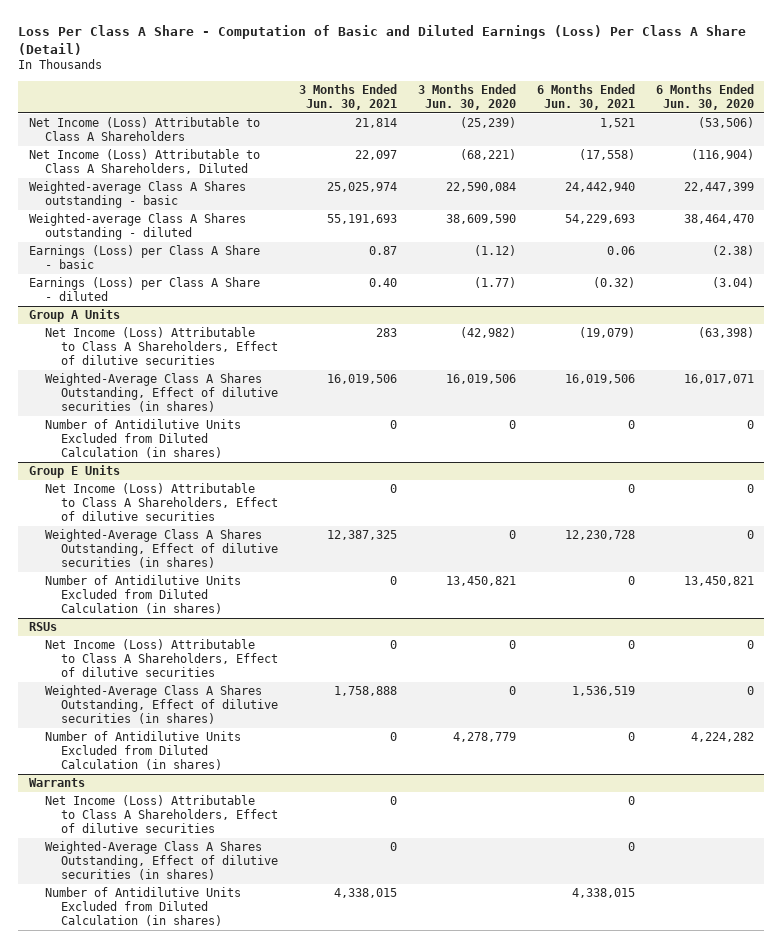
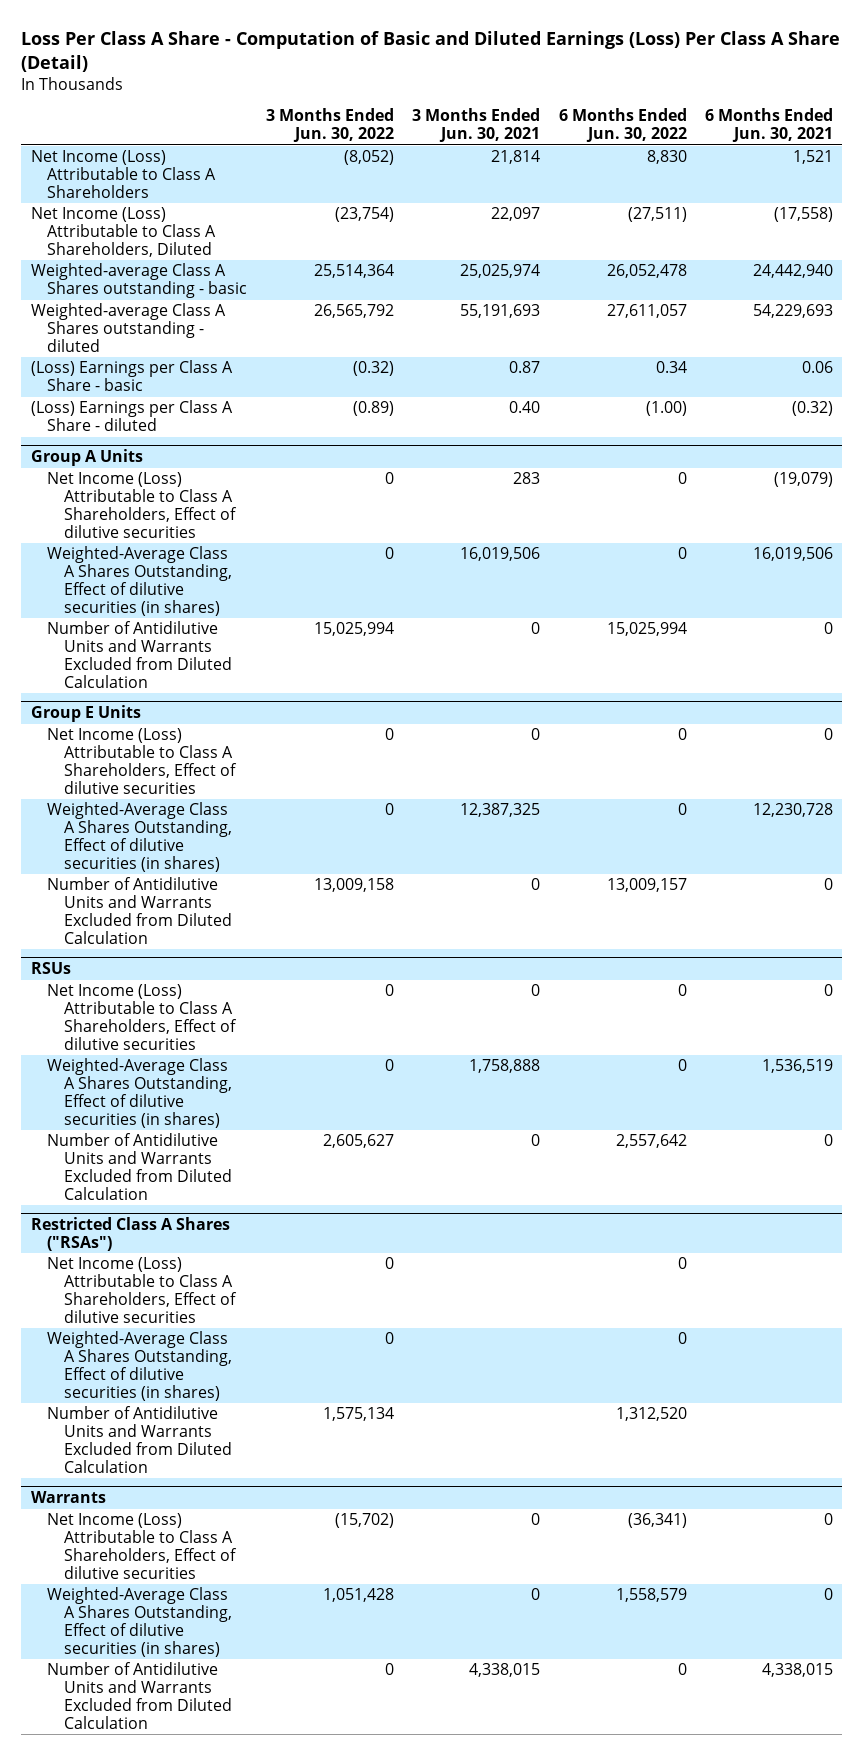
- | 3 Months Ended Jun. 30, 2021 | 3 Months Ended Jun. 30, 2020 | 6 Months Ended Jun. 30, 2021 | 6 Months Ended Jun. 30, 2020
+ | 3 Months Ended Jun. 30, 2022 | 3 Months Ended Jun. 30, 2021 | 6 Months Ended Jun. 30, 2022 | 6 Months Ended Jun. 30, 2021
- Earnings (Loss) per Class A Share - basic | 0.87 | (1.12) | 0.06 | (2.38)
- Earnings (Loss) per Class A Share - diluted | 0.40 | (1.77) | (0.32) | (3.04)
+ (Loss) Earnings per Class A Share - basic | (0.32) | 0.87 | 0.34 | 0.06
+ (Loss) Earnings per Class A Share - diluted | (0.89) | 0.40 | (1.00) | (0.32)
@ Group A Units
- Number of Antidilutive Units Excluded from Diluted Calculation (in shares) | 0 | 0 | 0 | 0
+ Number of Antidilutive Units and Warrants Excluded from Diluted Calculation | 15,025,994 | 0 | 15,025,994 | 0
@ Group E Units
- Number of Antidilutive Units Excluded from Diluted Calculation (in shares) | 0 | 13,450,821 | 0 | 13,450,821
+ Number of Antidilutive Units and Warrants Excluded from Diluted Calculation | 13,009,158 | 0 | 13,009,157 | 0
@ RSUs
- Number of Antidilutive Units Excluded from Diluted Calculation (in shares) | 0 | 4,278,779 | 0 | 4,224,282
+ Number of Antidilutive Units and Warrants Excluded from Diluted Calculation | 2,605,627 | 0 | 2,557,642 | 0
+ Restricted Class A Shares ("RSAs")
+ Net Income (Loss) Attributable to Class A Shareholders, Effect of dilutive securities | 0 | | 0 |
+ Weighted-Average Class A Shares Outstanding, Effect of dilutive securities (in shares) | 0 | | 0 |
+ Number of Antidilutive Units and Warrants Excluded from Diluted Calculation | 1,575,134 | | 1,312,520 |
@ Warrants
- Number of Antidilutive Units Excluded from Diluted Calculation (in shares) | 4,338,015 | | 4,338,015 |
+ Number of Antidilutive Units and Warrants Excluded from Diluted Calculation | 0 | 4,338,015 | 0 | 4,338,015

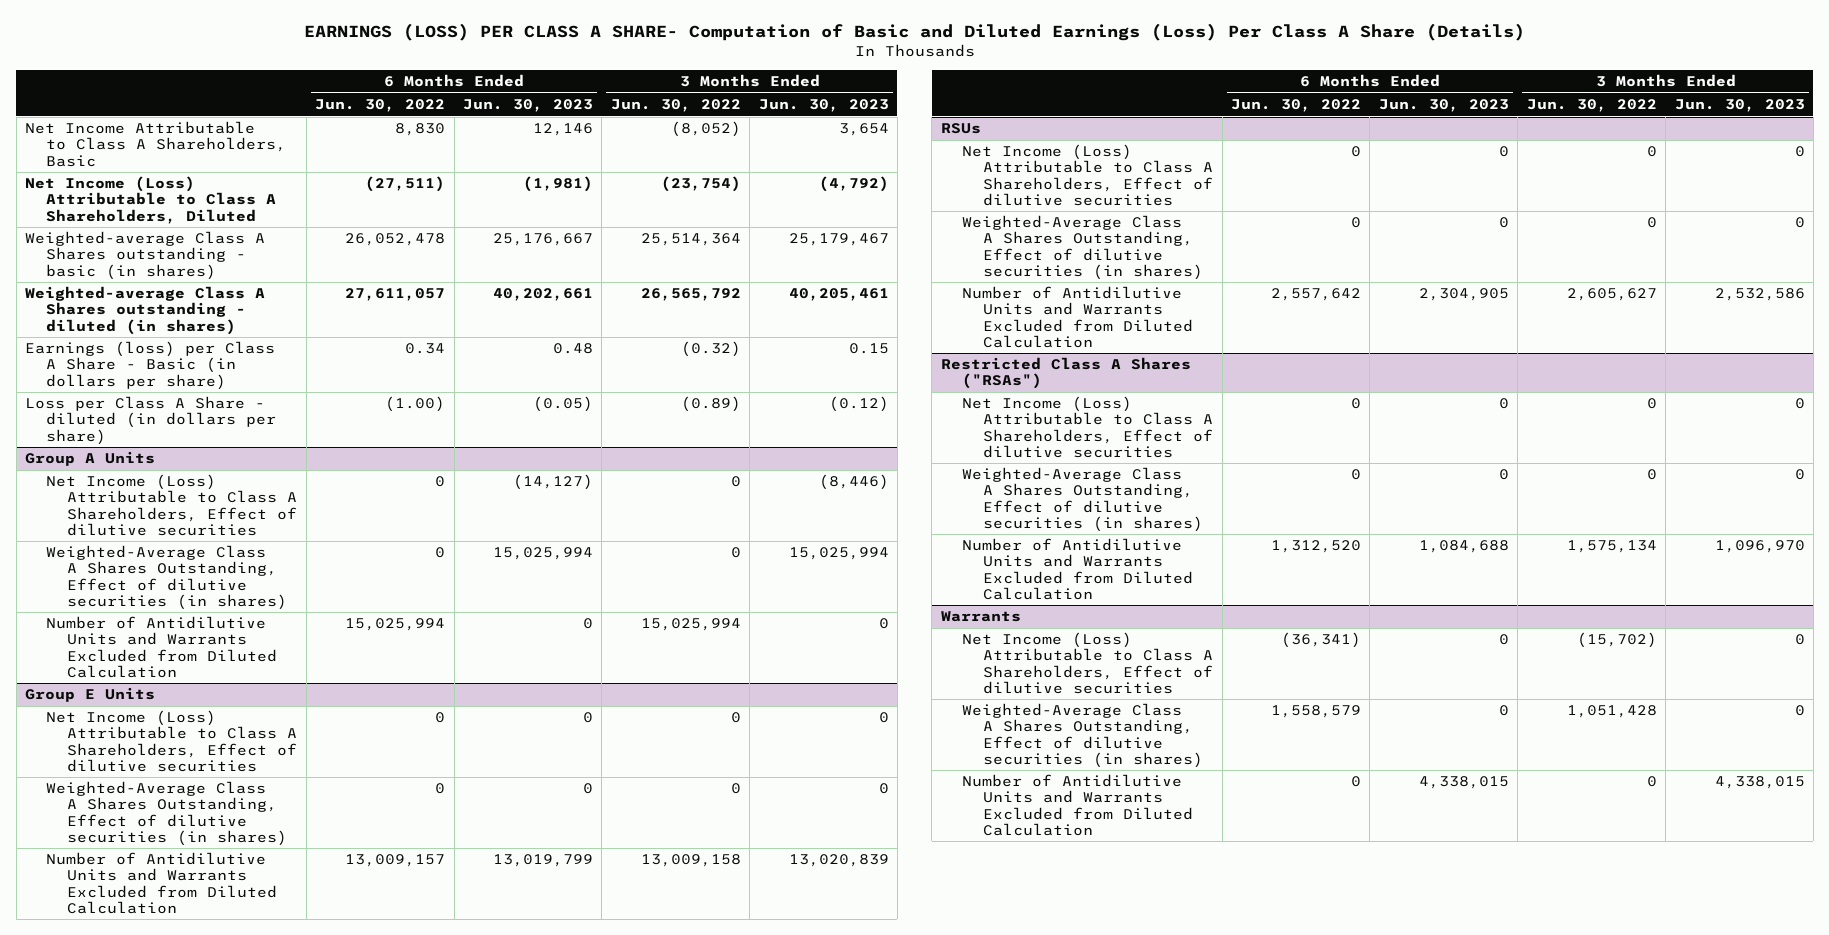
- Loss Per Class A Share - Computation of Basic and Diluted Earnings (Loss) Per Class A Share (Detail)
+ EARNINGS (LOSS) PER CLASS A SHARE- Computation of Basic and Diluted Earnings (Loss) Per Class A Share (Details)
- | 3 Months Ended Jun. 30, 2022 | 3 Months Ended Jun. 30, 2021 | 6 Months Ended Jun. 30, 2022 | 6 Months Ended Jun. 30, 2021
+ | 6 Months Ended Jun. 30, 2022 | 6 Months Ended Jun. 30, 2023 | 3 Months Ended Jun. 30, 2022 | 3 Months Ended Jun. 30, 2023
- Net Income (Loss) Attributable to Class A Shareholders | (8,052) | 21,814 | 8,830 | 1,521
+ Net Income Attributable to Class A Shareholders, Basic | 8,830 | 12,146 | (8,052) | 3,654
- Weighted-average Class A Shares outstanding - basic | 25,514,364 | 25,025,974 | 26,052,478 | 24,442,940
- Weighted-average Class A Shares outstanding - diluted | 26,565,792 | 55,191,693 | 27,611,057 | 54,229,693
- (Loss) Earnings per Class A Share - basic | (0.32) | 0.87 | 0.34 | 0.06
- (Loss) Earnings per Class A Share - diluted | (0.89) | 0.40 | (1.00) | (0.32)
+ Weighted-average Class A Shares outstanding - basic (in shares) | 26,052,478 | 25,176,667 | 25,514,364 | 25,179,467
+ Weighted-average Class A Shares outstanding - diluted (in shares) | 27,611,057 | 40,202,661 | 26,565,792 | 40,205,461
+ Earnings (loss) per Class A Share - Basic (in dollars per share) | 0.34 | 0.48 | (0.32) | 0.15
+ Loss per Class A Share - diluted (in dollars per share) | (1.00) | (0.05) | (0.89) | (0.12)

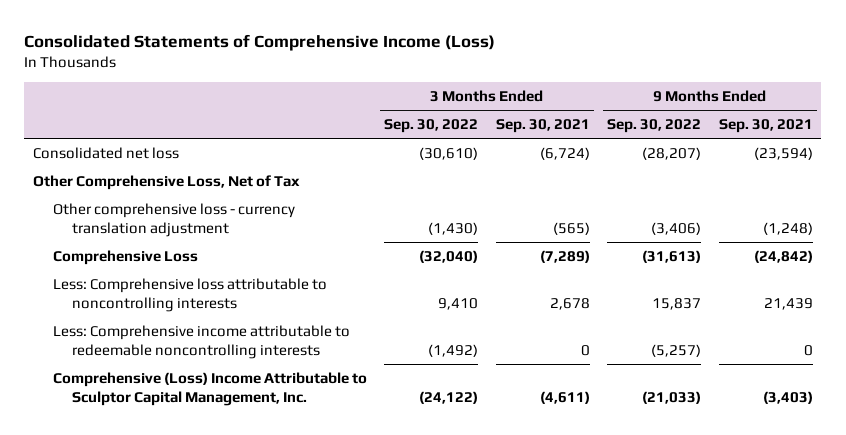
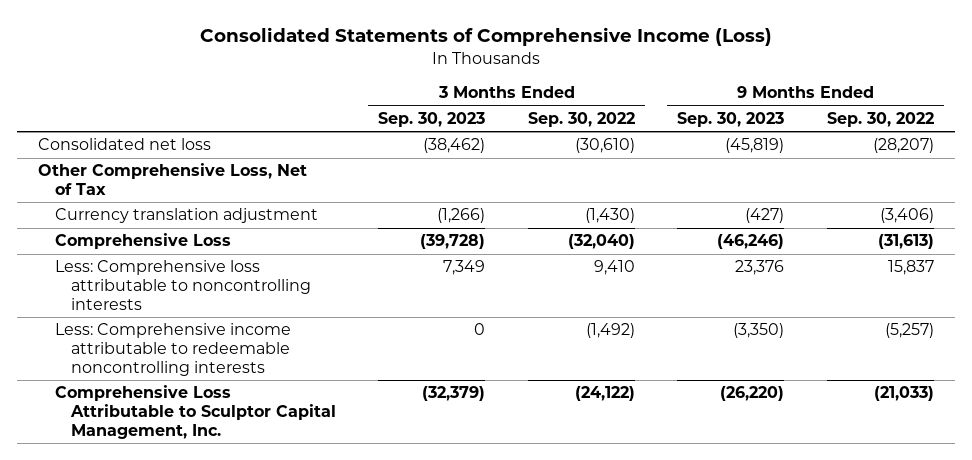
- | 3 Months Ended Sep. 30, 2022 | 3 Months Ended Sep. 30, 2021 | 9 Months Ended Sep. 30, 2022 | 9 Months Ended Sep. 30, 2021
+ | 3 Months Ended Sep. 30, 2023 | 3 Months Ended Sep. 30, 2022 | 9 Months Ended Sep. 30, 2023 | 9 Months Ended Sep. 30, 2022
- Other comprehensive loss - currency translation adjustment | (1,430) | (565) | (3,406) | (1,248)
+ Currency translation adjustment | (1,266) | (1,430) | (427) | (3,406)
- Comprehensive (Loss) Income Attributable to Sculptor Capital Management, Inc. | (24,122) | (4,611) | (21,033) | (3,403)
+ Comprehensive Loss Attributable to Sculptor Capital Management, Inc. | (32,379) | (24,122) | (26,220) | (21,033)

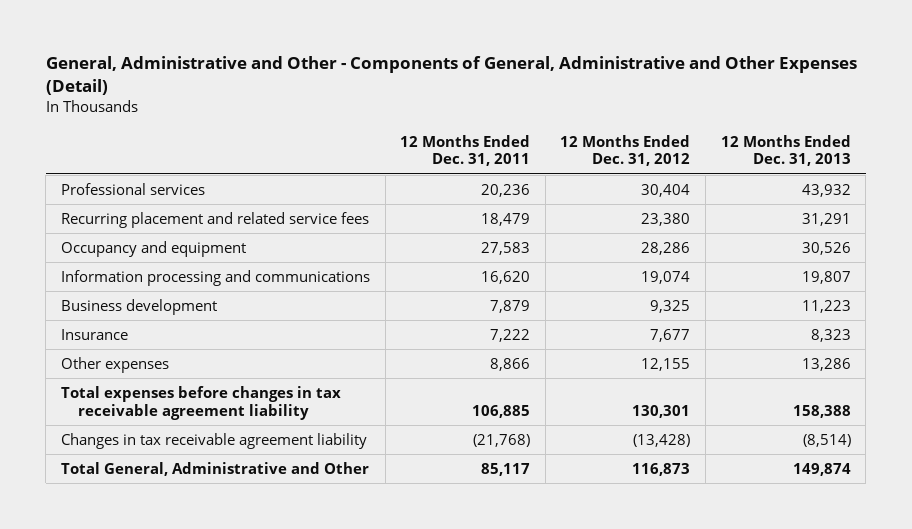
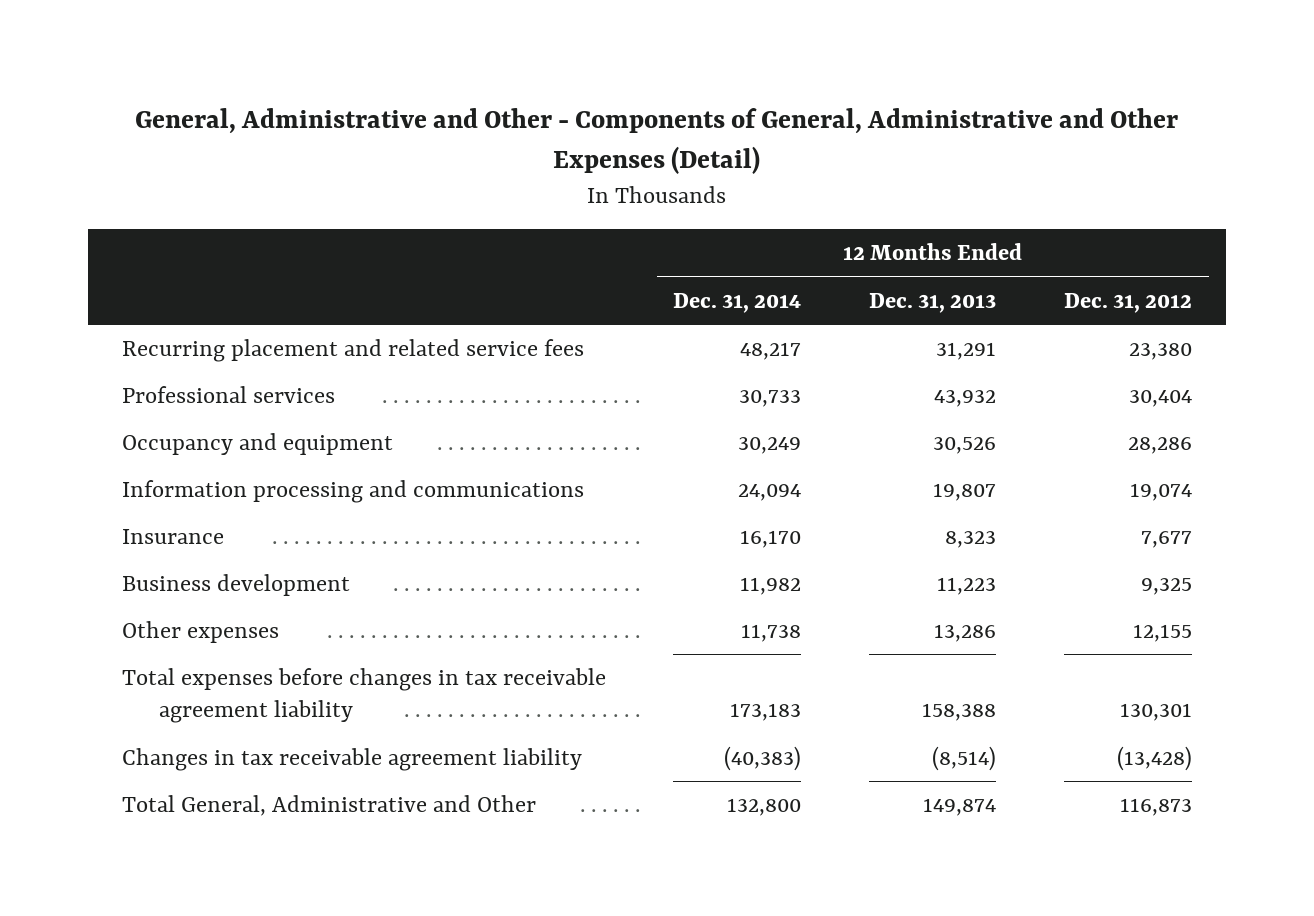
- | 12 Months Ended Dec. 31, 2011 | 12 Months Ended Dec. 31, 2012 | 12 Months Ended Dec. 31, 2013
+ | 12 Months Ended Dec. 31, 2014 | 12 Months Ended Dec. 31, 2013 | 12 Months Ended Dec. 31, 2012
moved down: Professional services | 30,733 | 43,932 | 30,404
moved down: Business development | 11,982 | 11,223 | 9,325

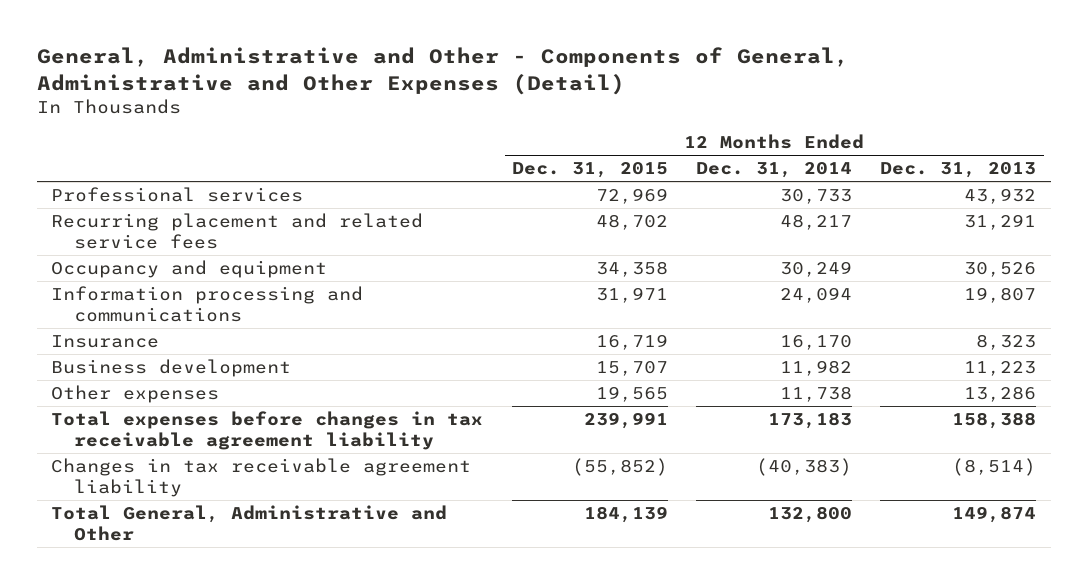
- | 12 Months Ended Dec. 31, 2014 | 12 Months Ended Dec. 31, 2013 | 12 Months Ended Dec. 31, 2012
+ | 12 Months Ended Dec. 31, 2015 | 12 Months Ended Dec. 31, 2014 | 12 Months Ended Dec. 31, 2013
moved down: Recurring placement and related service fees | 48,702 | 48,217 | 31,291

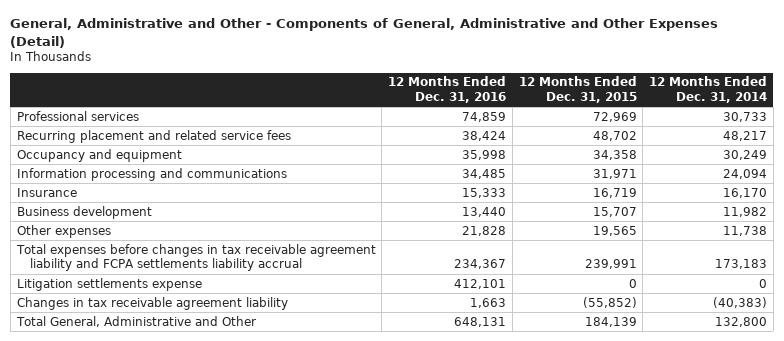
- | 12 Months Ended Dec. 31, 2015 | 12 Months Ended Dec. 31, 2014 | 12 Months Ended Dec. 31, 2013
+ | 12 Months Ended Dec. 31, 2016 | 12 Months Ended Dec. 31, 2015 | 12 Months Ended Dec. 31, 2014
- Total expenses before changes in tax receivable agreement liability | 239,991 | 173,183 | 158,388
+ Total expenses before changes in tax receivable agreement liability and FCPA settlements liability accrual | 234,367 | 239,991 | 173,183
+ Litigation settlements expense | 412,101 | 0 | 0

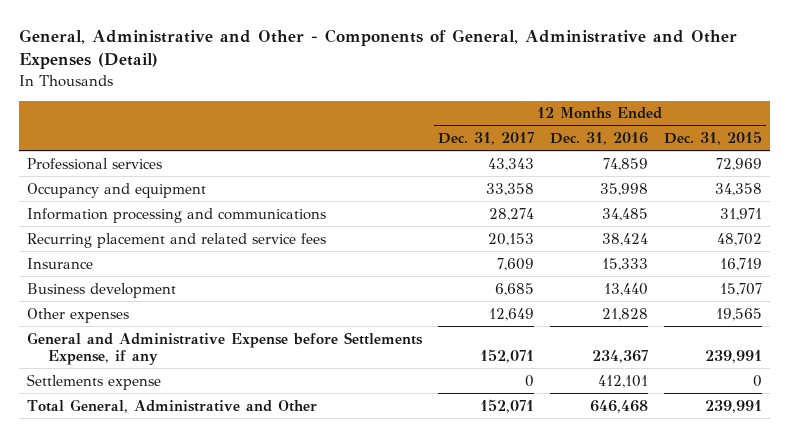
- | 12 Months Ended Dec. 31, 2016 | 12 Months Ended Dec. 31, 2015 | 12 Months Ended Dec. 31, 2014
+ | 12 Months Ended Dec. 31, 2017 | 12 Months Ended Dec. 31, 2016 | 12 Months Ended Dec. 31, 2015
moved down: Recurring placement and related service fees | 20,153 | 38,424 | 48,702
- Total expenses before changes in tax receivable agreement liability and FCPA settlements liability accrual | 234,367 | 239,991 | 173,183
- Litigation settlements expense | 412,101 | 0 | 0
- Changes in tax receivable agreement liability | 1,663 | (55,852) | (40,383)
- Total General, Administrative and Other | 648,131 | 184,139 | 132,800
+ General and Administrative Expense before Settlements Expense, if any | 152,071 | 234,367 | 239,991
+ Settlements expense | 0 | 412,101 | 0
+ Total General, Administrative and Other | 152,071 | 646,468 | 239,991

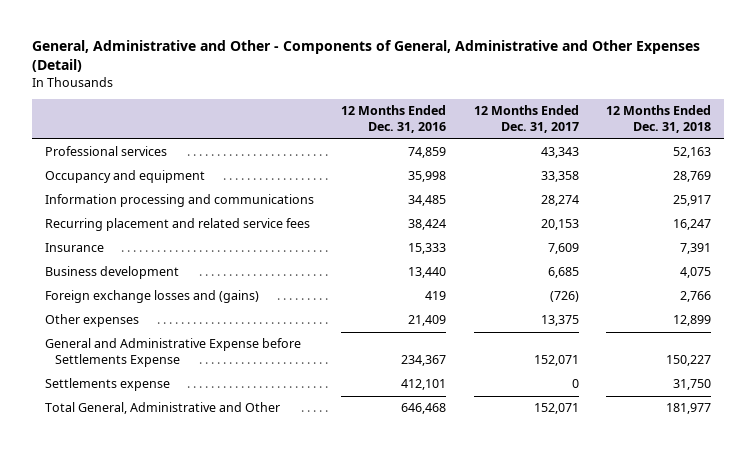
- | 12 Months Ended Dec. 31, 2017 | 12 Months Ended Dec. 31, 2016 | 12 Months Ended Dec. 31, 2015
+ | 12 Months Ended Dec. 31, 2016 | 12 Months Ended Dec. 31, 2017 | 12 Months Ended Dec. 31, 2018
- Other expenses | 12,649 | 21,828 | 19,565
- General and Administrative Expense before Settlements Expense, if any | 152,071 | 234,367 | 239,991
+ Foreign exchange losses and (gains) | 419 | (726) | 2,766
+ Other expenses | 21,409 | 13,375 | 12,899
+ General and Administrative Expense before Settlements Expense | 234,367 | 152,071 | 150,227

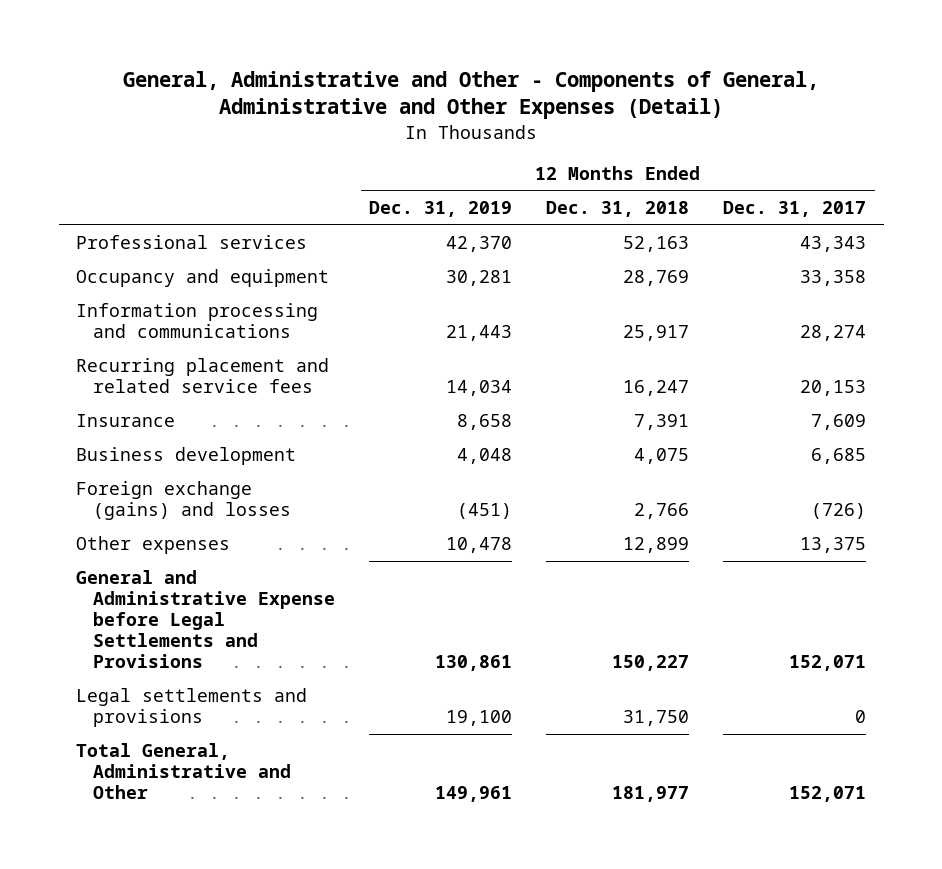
- | 12 Months Ended Dec. 31, 2016 | 12 Months Ended Dec. 31, 2017 | 12 Months Ended Dec. 31, 2018
+ | 12 Months Ended Dec. 31, 2019 | 12 Months Ended Dec. 31, 2018 | 12 Months Ended Dec. 31, 2017
- Foreign exchange losses and (gains) | 419 | (726) | 2,766
+ Foreign exchange (gains) and losses | (451) | 2,766 | (726)
- General and Administrative Expense before Settlements Expense | 234,367 | 152,071 | 150,227
- Settlements expense | 412,101 | 0 | 31,750
+ General and Administrative Expense before Legal Settlements and Provisions | 130,861 | 150,227 | 152,071
+ Legal settlements and provisions | 19,100 | 31,750 | 0

